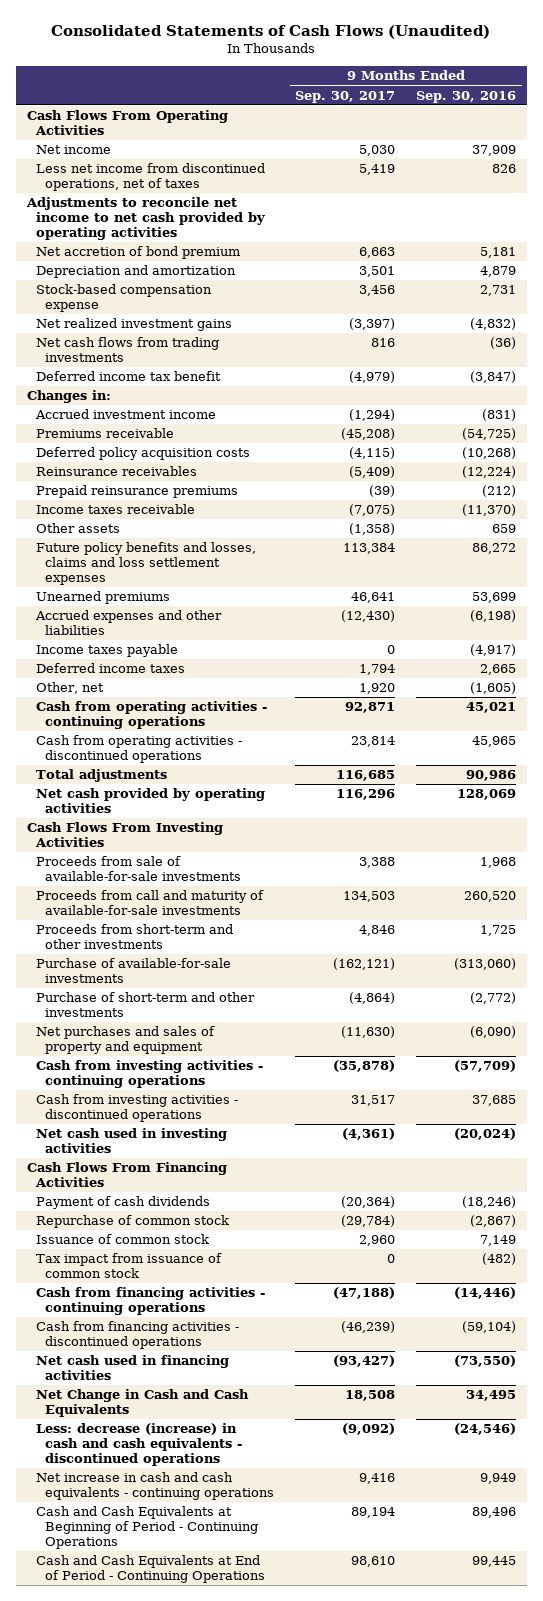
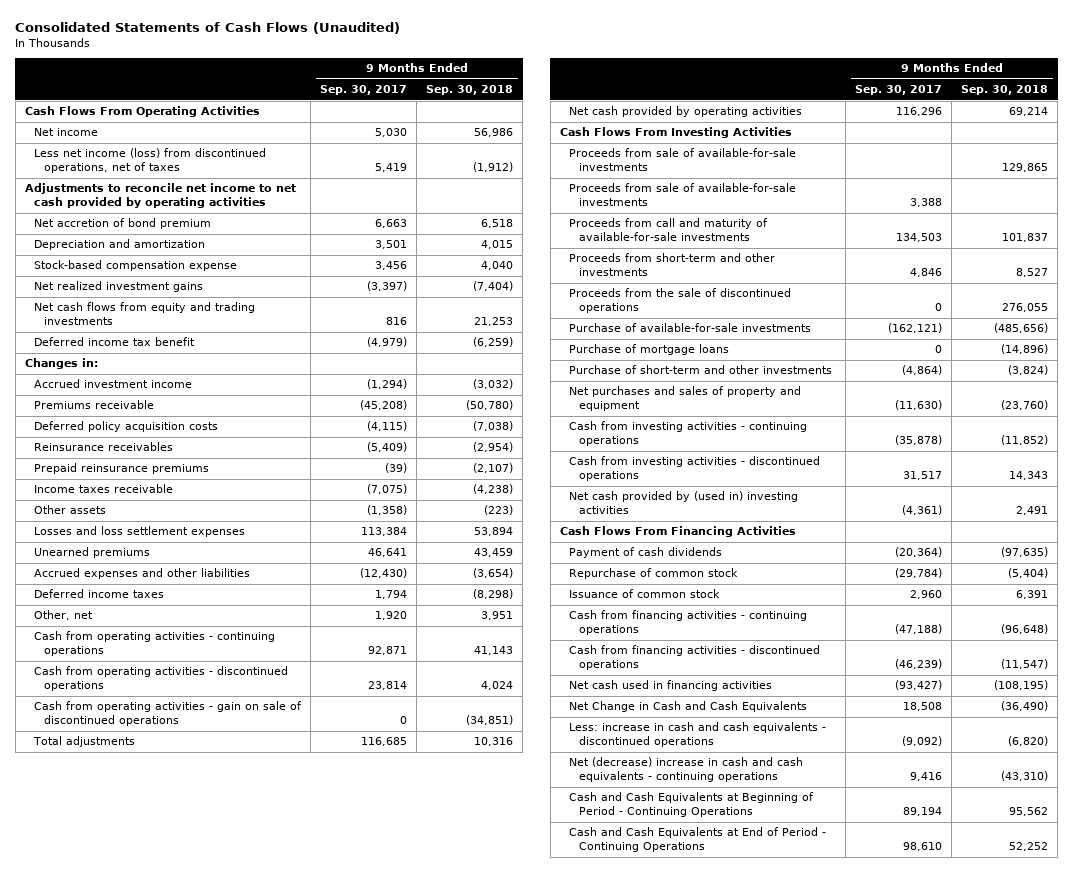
- | 9 Months Ended Sep. 30, 2017 | 9 Months Ended Sep. 30, 2016
+ | 9 Months Ended Sep. 30, 2017 | 9 Months Ended Sep. 30, 2018
- Less net income from discontinued operations, net of taxes | 5,419 | 826
+ Less net income (loss) from discontinued operations, net of taxes | 5,419 | (1,912)
- Net cash flows from trading investments | 816 | (36)
+ Net cash flows from equity and trading investments | 816 | 21,253
- Future policy benefits and losses, claims and loss settlement expenses | 113,384 | 86,272
+ Losses and loss settlement expenses | 113,384 | 53,894
- Income taxes payable | 0 | (4,917)
+ Cash from operating activities - gain on sale of discontinued operations | 0 | (34,851)
+ Proceeds from sale of available-for-sale investments | | 129,865
+ Proceeds from the sale of discontinued operations | 0 | 276,055
+ Purchase of mortgage loans | 0 | (14,896)
- Net cash used in investing activities | (4,361) | (20,024)
+ Net cash provided by (used in) investing activities | (4,361) | 2,491
- Tax impact from issuance of common stock | 0 | (482)
- Less: decrease (increase) in cash and cash equivalents - discontinued operations | (9,092) | (24,546)
- Net increase in cash and cash equivalents - continuing operations | 9,416 | 9,949
+ Less: increase in cash and cash equivalents - discontinued operations | (9,092) | (6,820)
+ Net (decrease) increase in cash and cash equivalents - continuing operations | 9,416 | (43,310)

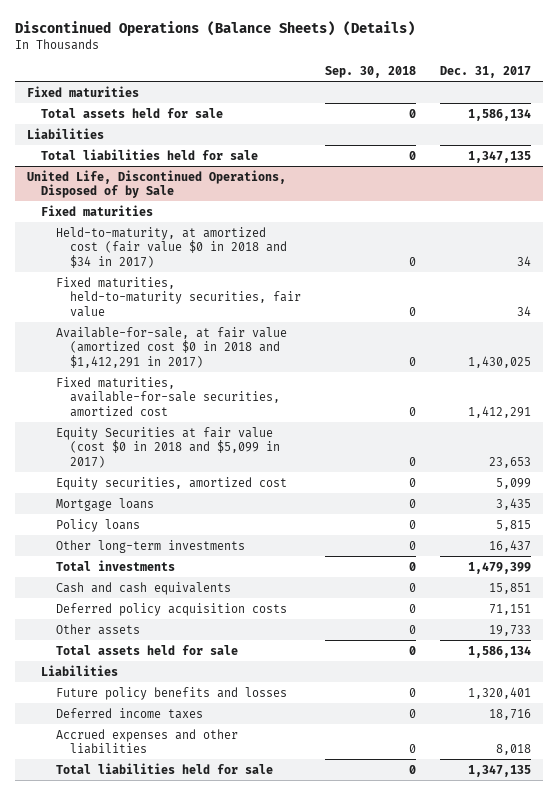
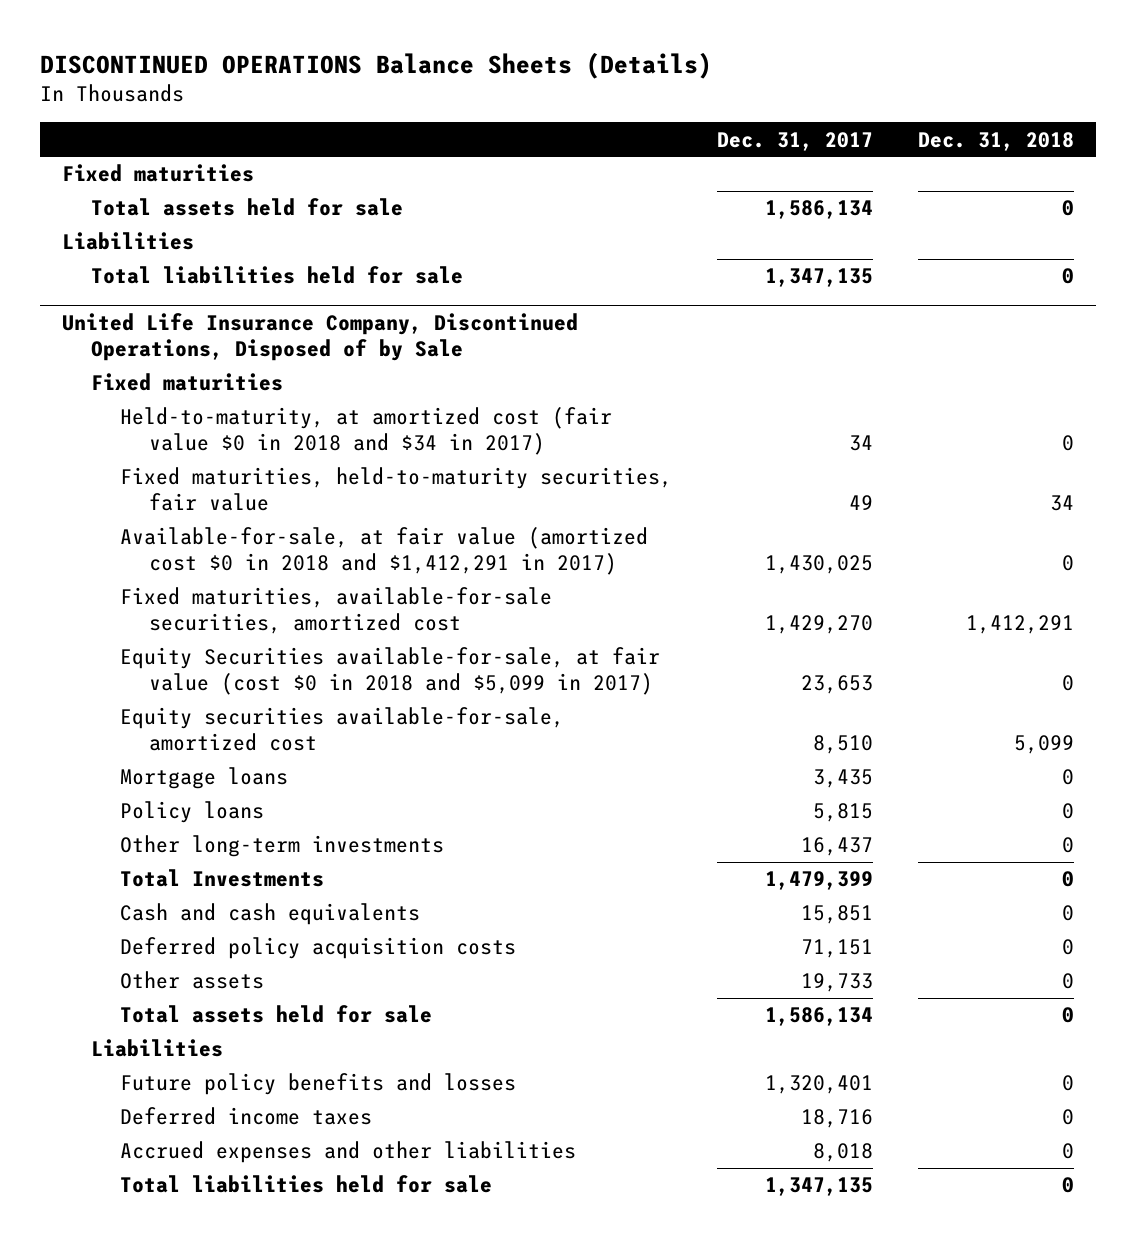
- Discontinued Operations (Balance Sheets) (Details)
+ DISCONTINUED OPERATIONS Balance Sheets (Details)
- | Sep. 30, 2018 | Dec. 31, 2017
+ | Dec. 31, 2017 | Dec. 31, 2018
- United Life, Discontinued Operations, Disposed of by Sale
+ United Life Insurance Company, Discontinued Operations, Disposed of by Sale
- Fixed maturities, held-to-maturity securities, fair value | 0 | 34
+ Fixed maturities, held-to-maturity securities, fair value | 49 | 34
- Fixed maturities, available-for-sale securities, amortized cost | 0 | 1,412,291
- Equity Securities at fair value (cost $0 in 2018 and $5,099 in 2017) | 0 | 23,653
- Equity securities, amortized cost | 0 | 5,099
+ Fixed maturities, available-for-sale securities, amortized cost | 1,429,270 | 1,412,291
+ Equity Securities available-for-sale, at fair value (cost $0 in 2018 and $5,099 in 2017) | 23,653 | 0
+ Equity securities available-for-sale, amortized cost | 8,510 | 5,099
- Total investments | 0 | 1,479,399
+ Total Investments | 1,479,399 | 0

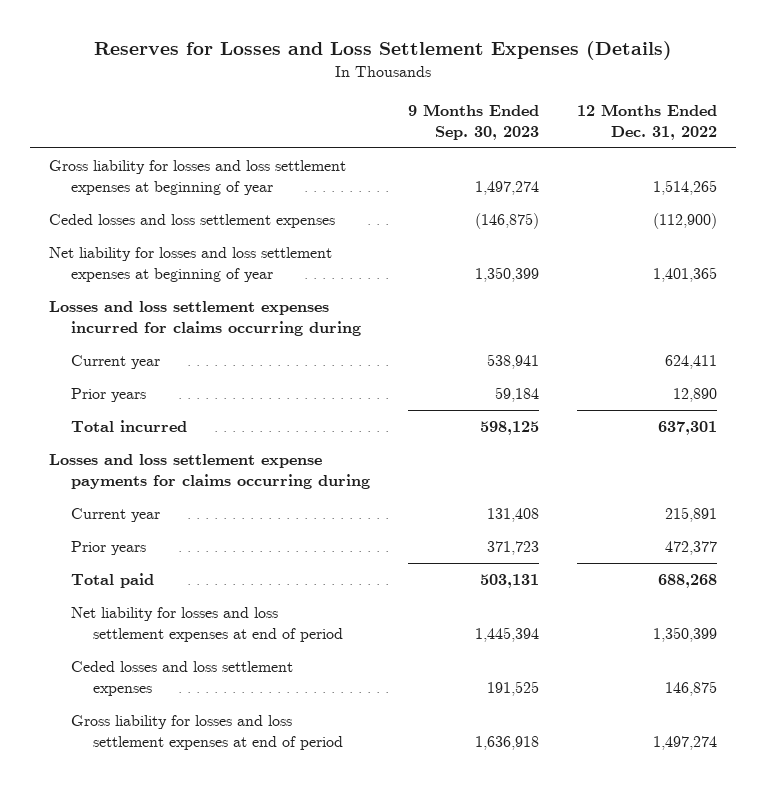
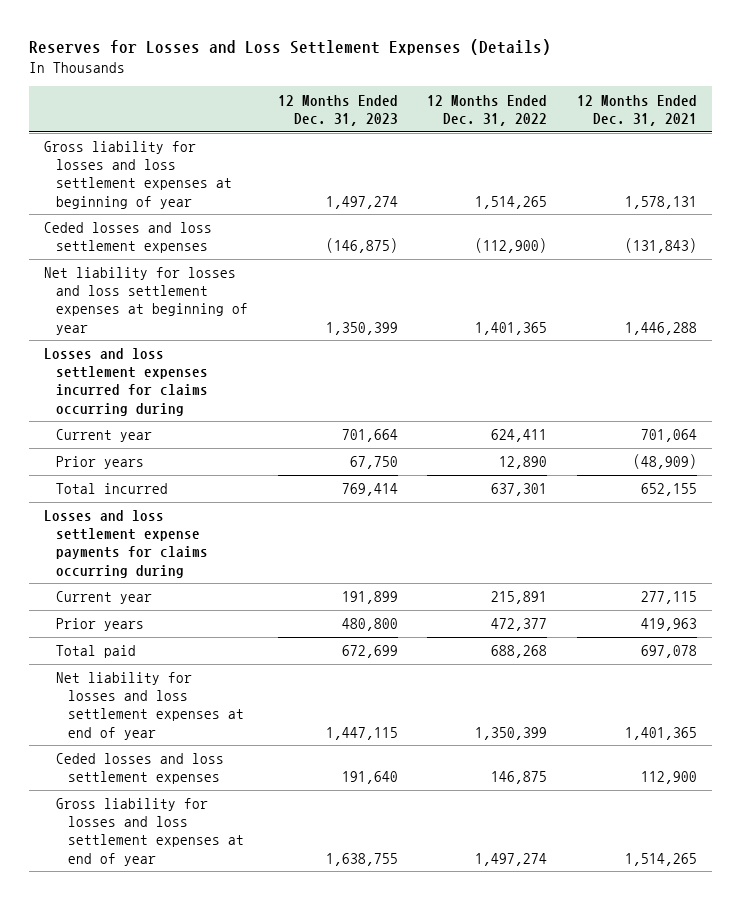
- | 9 Months Ended Sep. 30, 2023 | 12 Months Ended Dec. 31, 2022
+ | 12 Months Ended Dec. 31, 2023 | 12 Months Ended Dec. 31, 2022 | 12 Months Ended Dec. 31, 2021
- Net liability for losses and loss settlement expenses at end of period | 1,445,394 | 1,350,399
+ Net liability for losses and loss settlement expenses at end of year | 1,447,115 | 1,350,399 | 1,401,365
- Gross liability for losses and loss settlement expenses at end of period | 1,636,918 | 1,497,274
+ Gross liability for losses and loss settlement expenses at end of year | 1,638,755 | 1,497,274 | 1,514,265

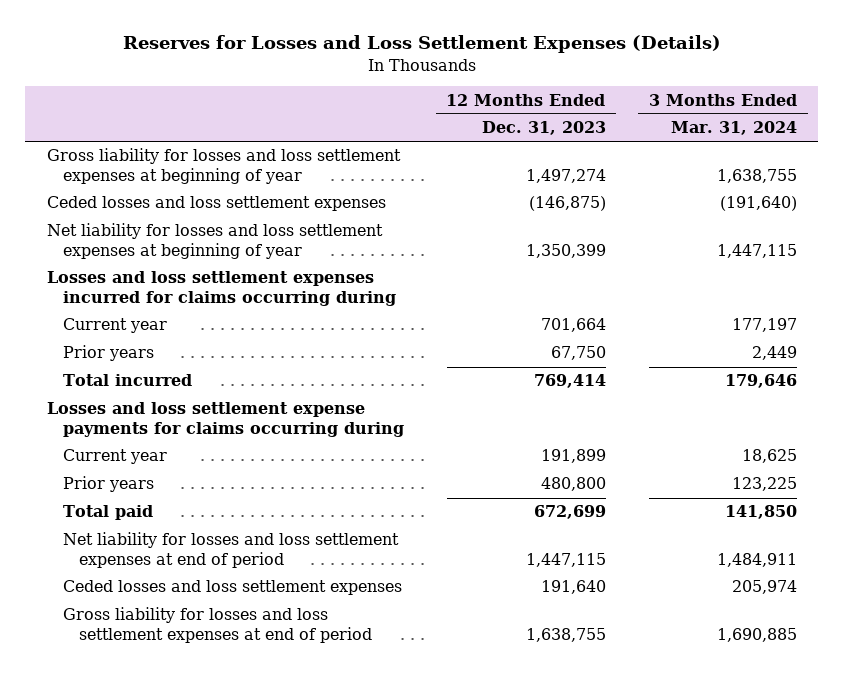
- | 12 Months Ended Dec. 31, 2023 | 12 Months Ended Dec. 31, 2022 | 12 Months Ended Dec. 31, 2021
+ | 12 Months Ended Dec. 31, 2023 | 3 Months Ended Mar. 31, 2024
- Net liability for losses and loss settlement expenses at end of year | 1,447,115 | 1,350,399 | 1,401,365
+ Net liability for losses and loss settlement expenses at end of period | 1,447,115 | 1,484,911
- Gross liability for losses and loss settlement expenses at end of year | 1,638,755 | 1,497,274 | 1,514,265
+ Gross liability for losses and loss settlement expenses at end of period | 1,638,755 | 1,690,885

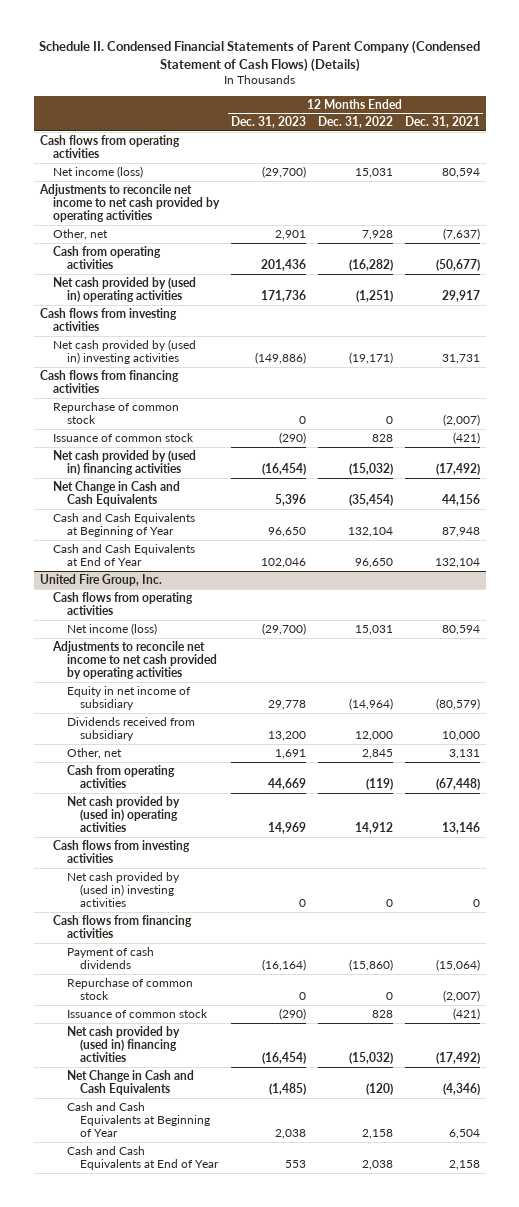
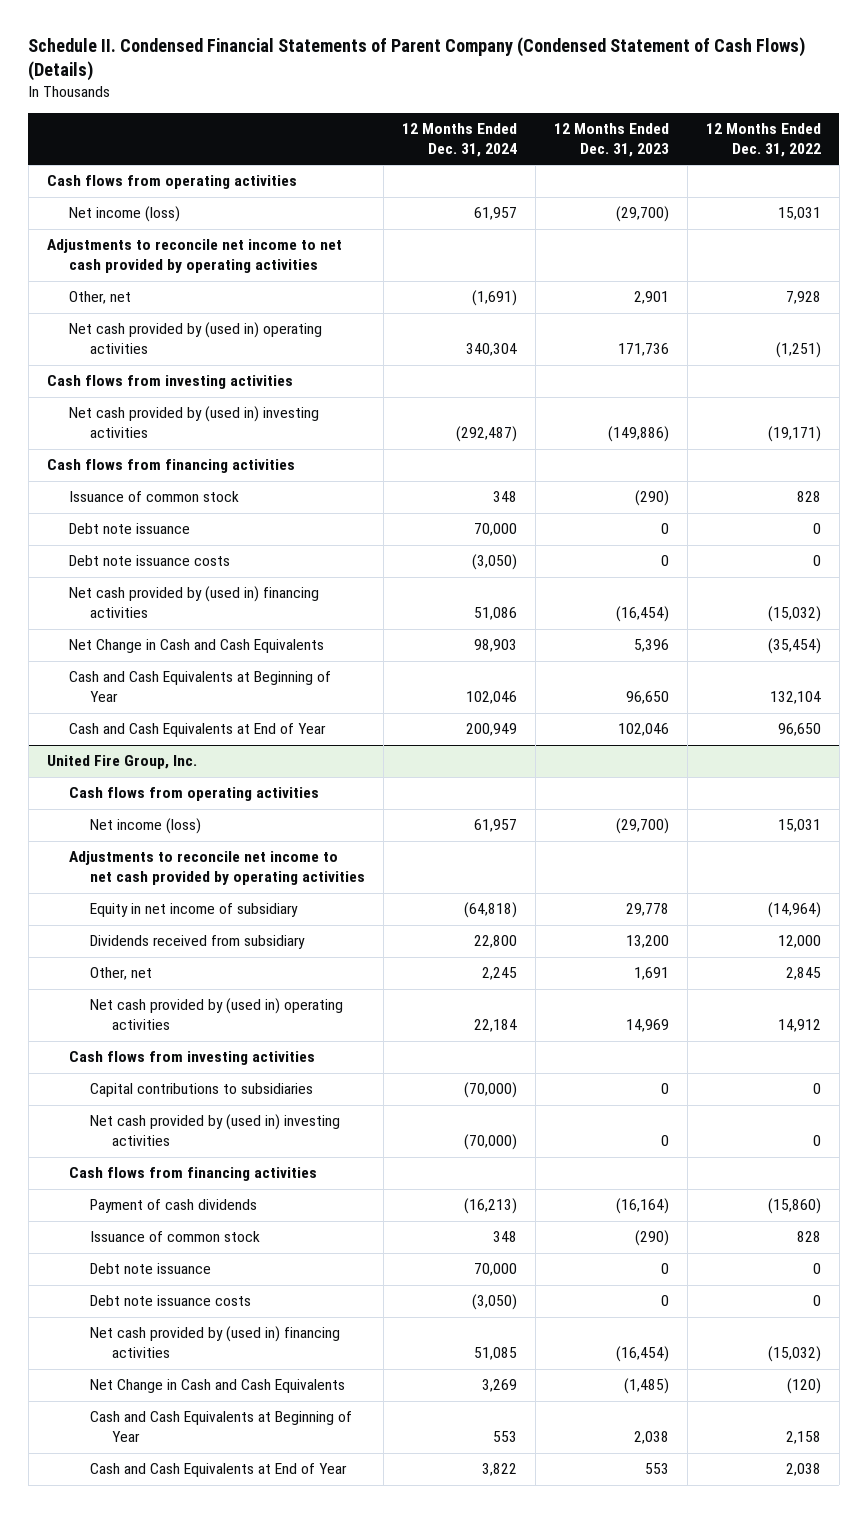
- | 12 Months Ended Dec. 31, 2023 | 12 Months Ended Dec. 31, 2022 | 12 Months Ended Dec. 31, 2021
+ | 12 Months Ended Dec. 31, 2024 | 12 Months Ended Dec. 31, 2023 | 12 Months Ended Dec. 31, 2022
- Cash from operating activities | 201,436 | (16,282) | (50,677)
- Repurchase of common stock | 0 | 0 | (2,007)
+ Debt note issuance | 70,000 | 0 | 0
+ Debt note issuance costs | (3,050) | 0 | 0
@ United Fire Group, Inc.
- Cash from operating activities | 44,669 | (119) | (67,448)
+ Capital contributions to subsidiaries | (70,000) | 0 | 0
- Repurchase of common stock | 0 | 0 | (2,007)
+ Debt note issuance | 70,000 | 0 | 0
+ Debt note issuance costs | (3,050) | 0 | 0

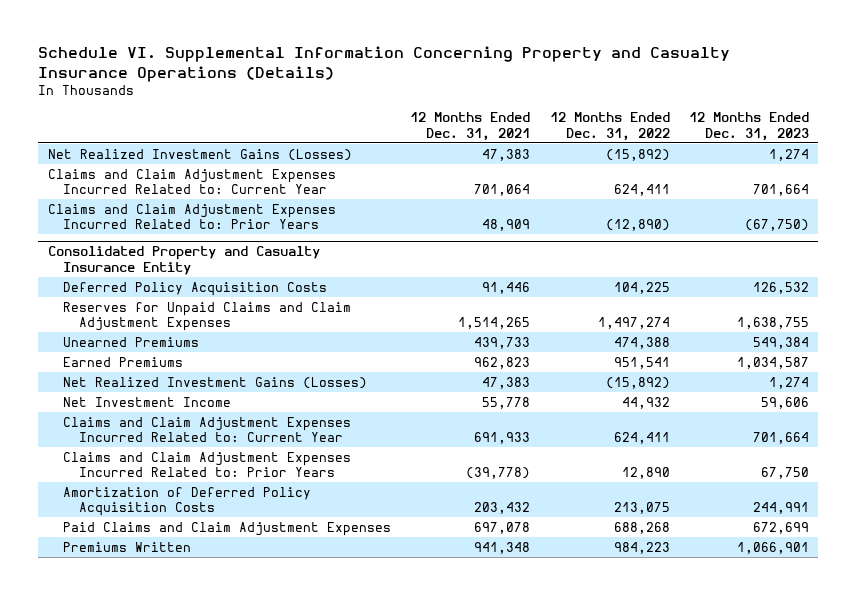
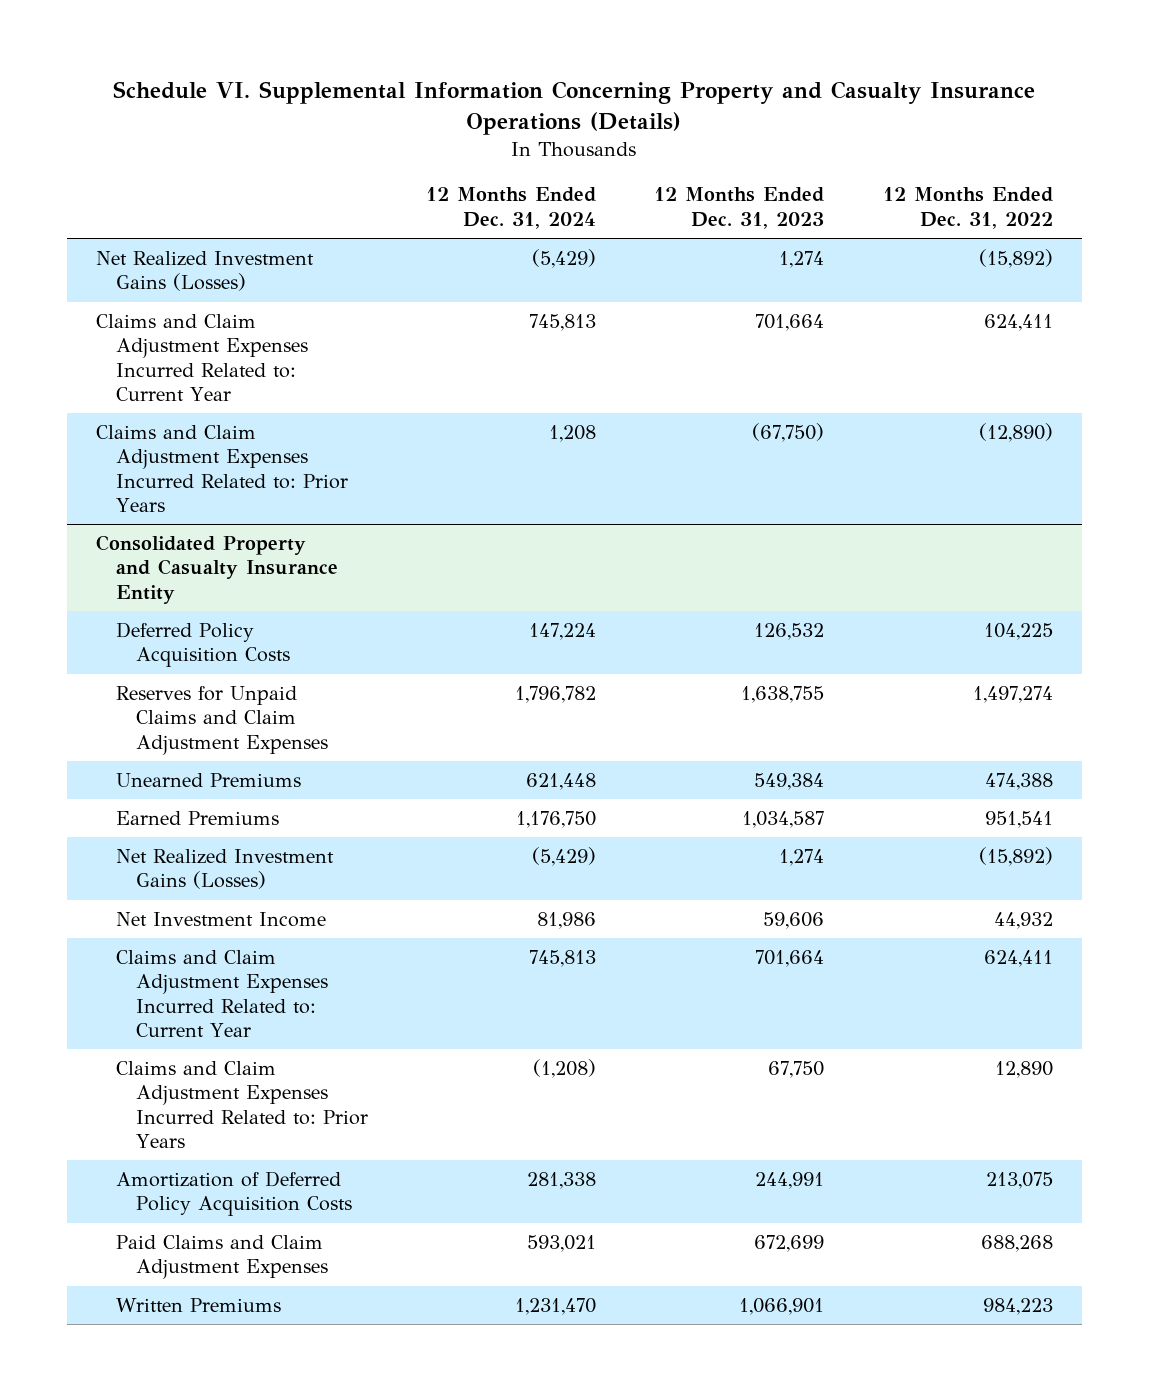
- | 12 Months Ended Dec. 31, 2021 | 12 Months Ended Dec. 31, 2022 | 12 Months Ended Dec. 31, 2023
+ | 12 Months Ended Dec. 31, 2024 | 12 Months Ended Dec. 31, 2023 | 12 Months Ended Dec. 31, 2022
@ Consolidated Property and Casualty Insurance Entity
- Premiums Written | 941,348 | 984,223 | 1,066,901
+ Written Premiums | 1,231,470 | 1,066,901 | 984,223

